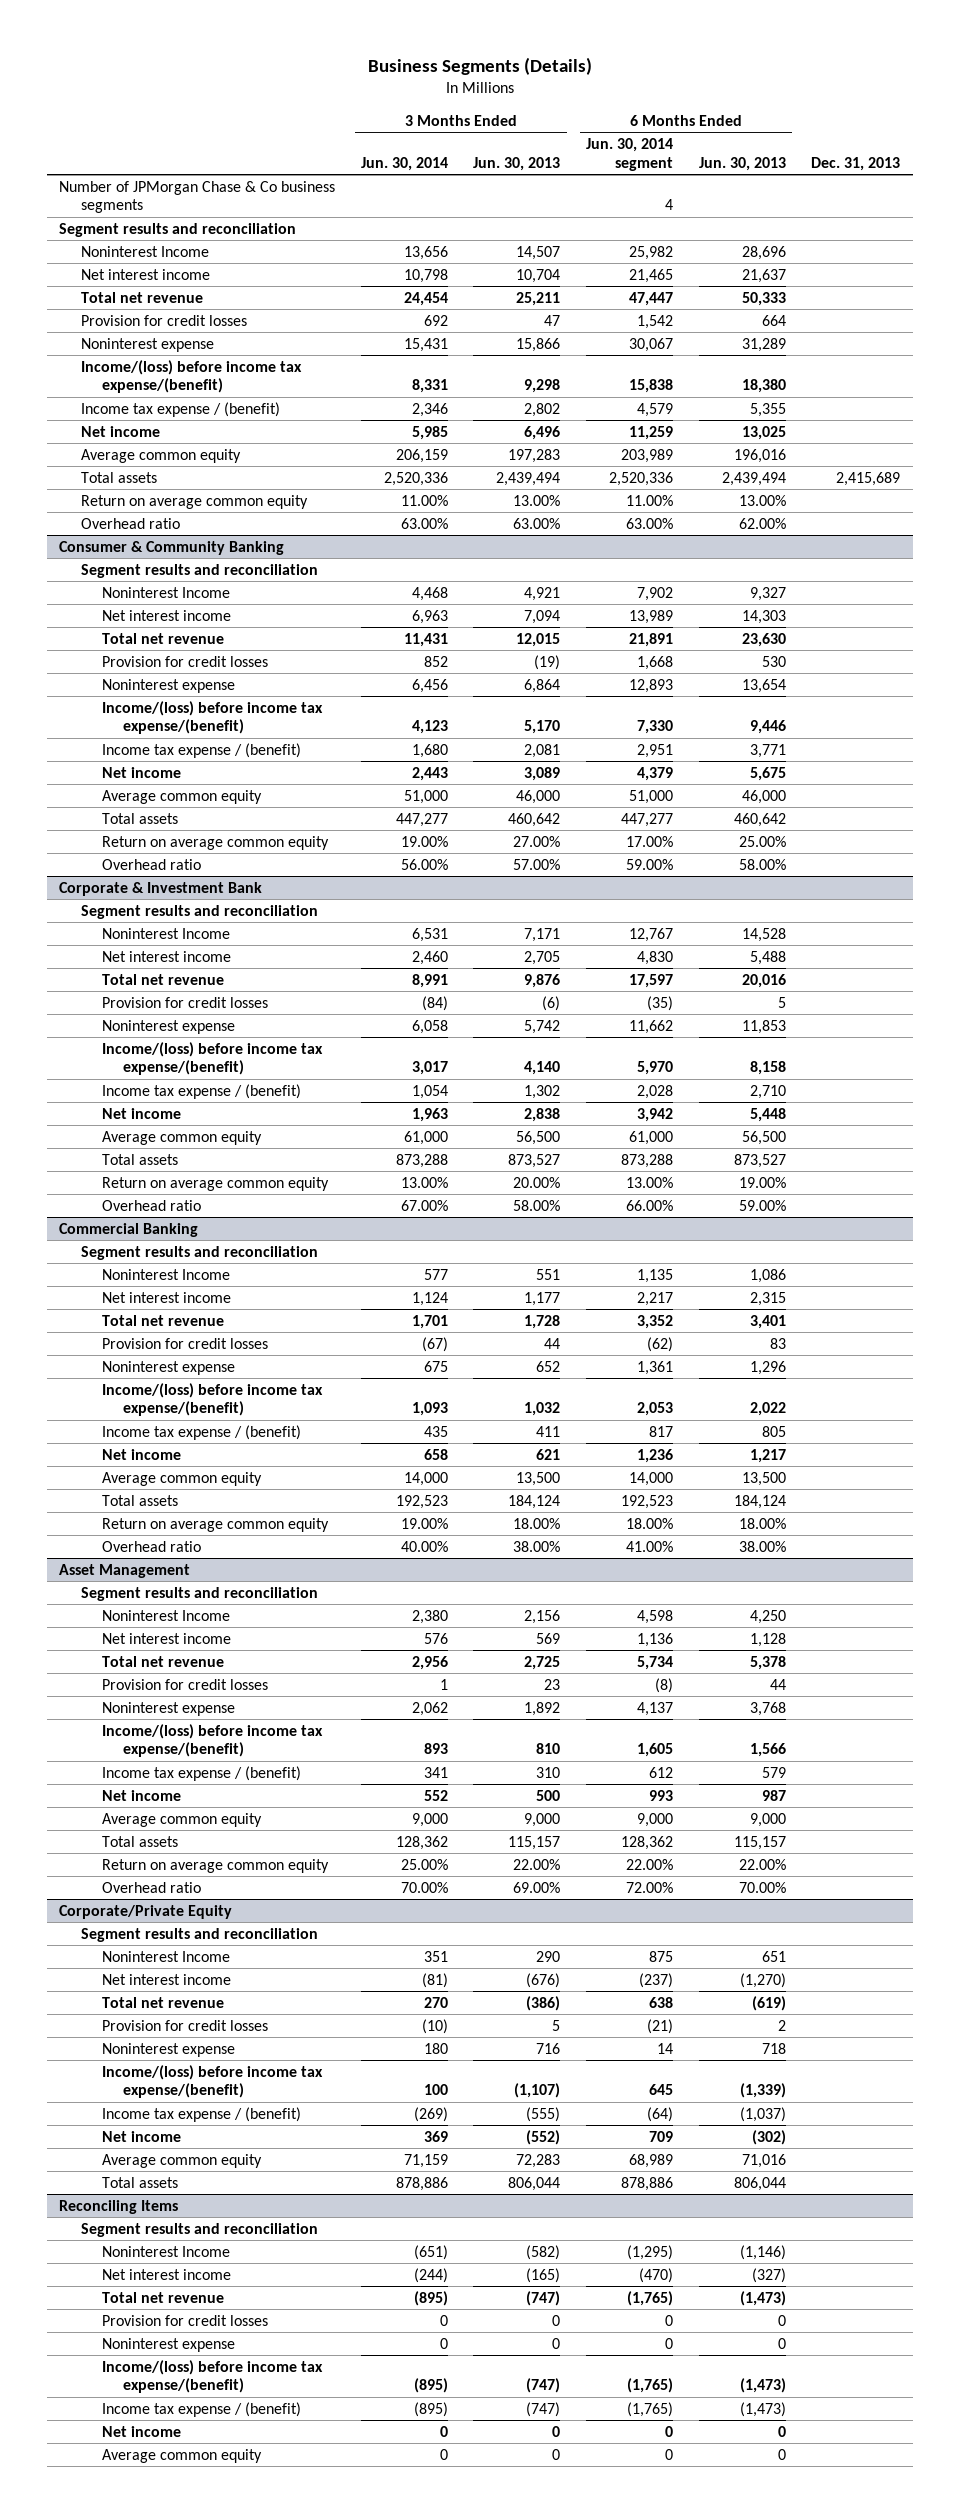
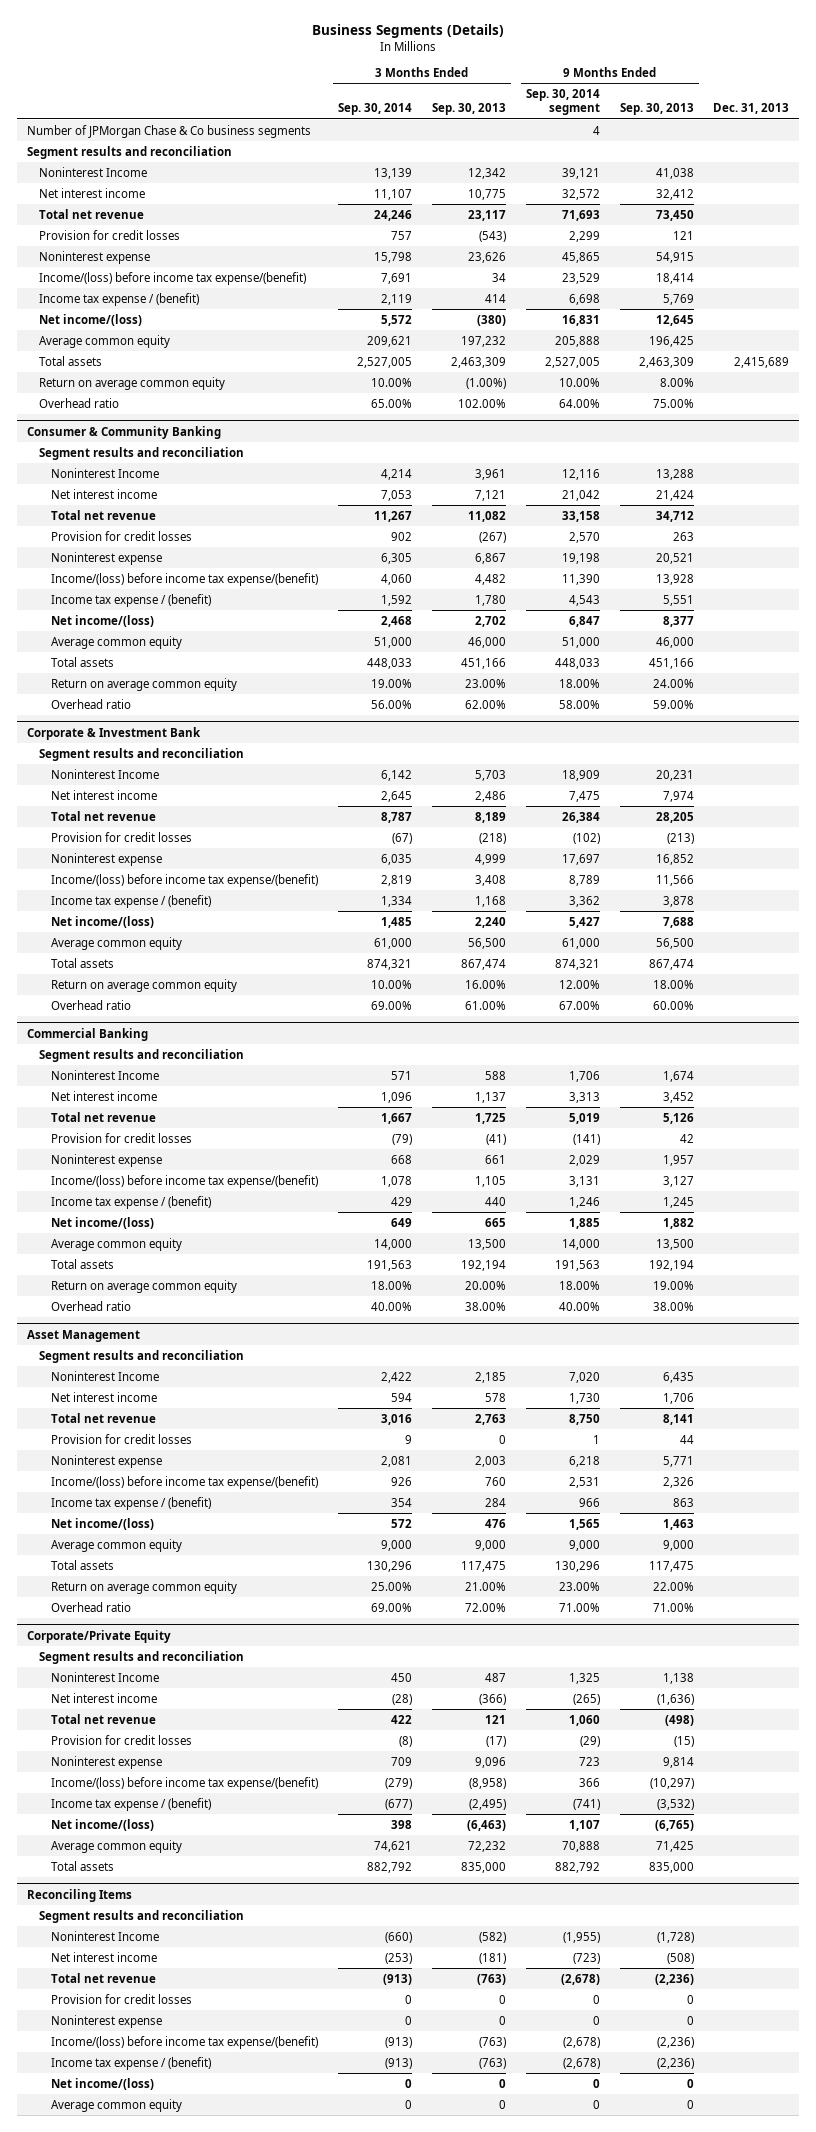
- | 3 Months Ended Jun. 30, 2014 | 3 Months Ended Jun. 30, 2013 | 6 Months Ended Jun. 30, 2014 segment | 6 Months Ended Jun. 30, 2013 | Dec. 31, 2013
+ | 3 Months Ended Sep. 30, 2014 | 3 Months Ended Sep. 30, 2013 | 9 Months Ended Sep. 30, 2014 segment | 9 Months Ended Sep. 30, 2013 | Dec. 31, 2013
- Net income | 5,985 | 6,496 | 11,259 | 13,025 |
+ Net income/(loss) | 5,572 | (380) | 16,831 | 12,645 |
@ Consumer & Community Banking
- Net income | 2,443 | 3,089 | 4,379 | 5,675 |
+ Net income/(loss) | 2,468 | 2,702 | 6,847 | 8,377 |
@ Corporate & Investment Bank
- Net income | 1,963 | 2,838 | 3,942 | 5,448 |
+ Net income/(loss) | 1,485 | 2,240 | 5,427 | 7,688 |
@ Commercial Banking
- Net income | 658 | 621 | 1,236 | 1,217 |
+ Net income/(loss) | 649 | 665 | 1,885 | 1,882 |
@ Asset Management
- Net income | 552 | 500 | 993 | 987 |
+ Net income/(loss) | 572 | 476 | 1,565 | 1,463 |
@ Corporate/Private Equity
- Net income | 369 | (552) | 709 | (302) |
+ Net income/(loss) | 398 | (6,463) | 1,107 | (6,765) |
@ Reconciling Items
- Net income | 0 | 0 | 0 | 0 |
+ Net income/(loss) | 0 | 0 | 0 | 0 |

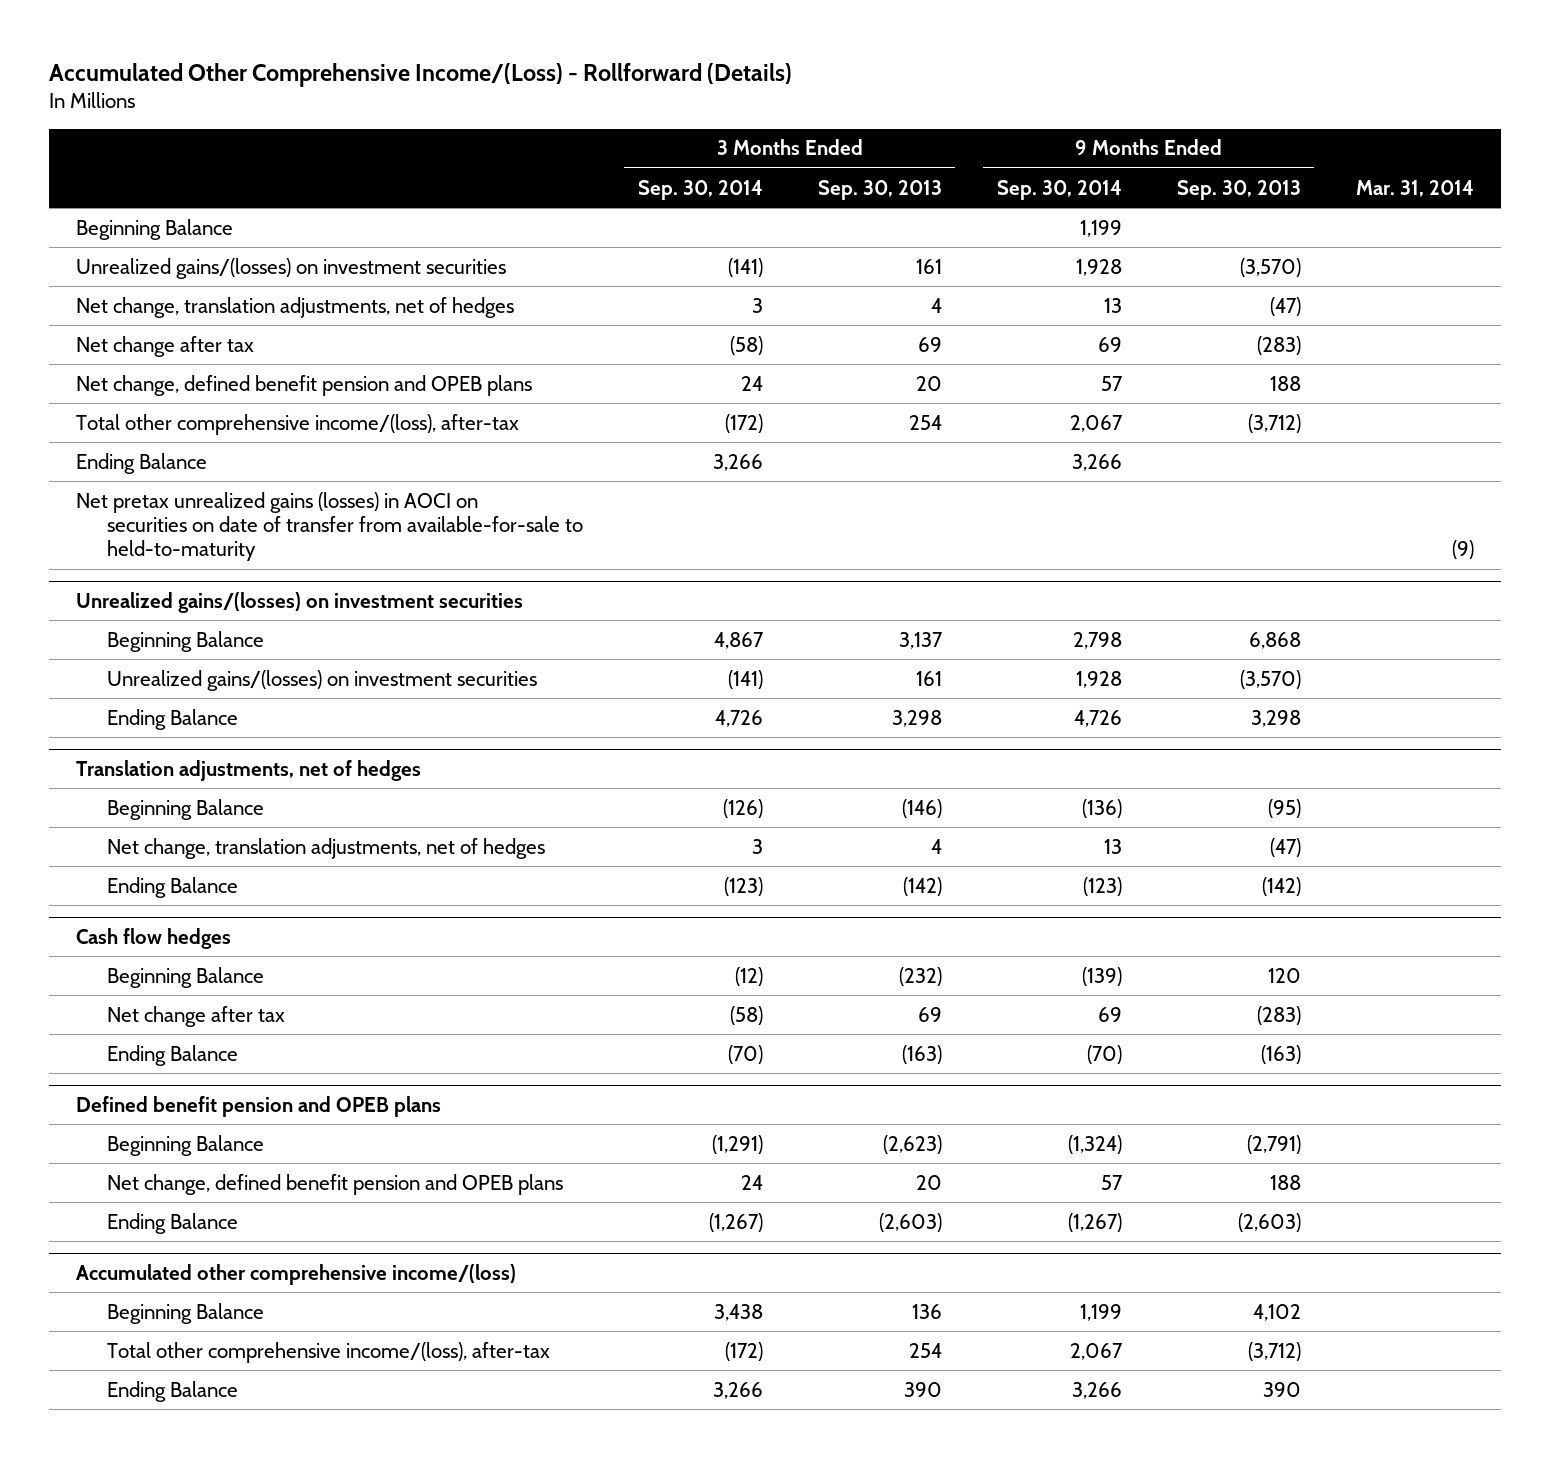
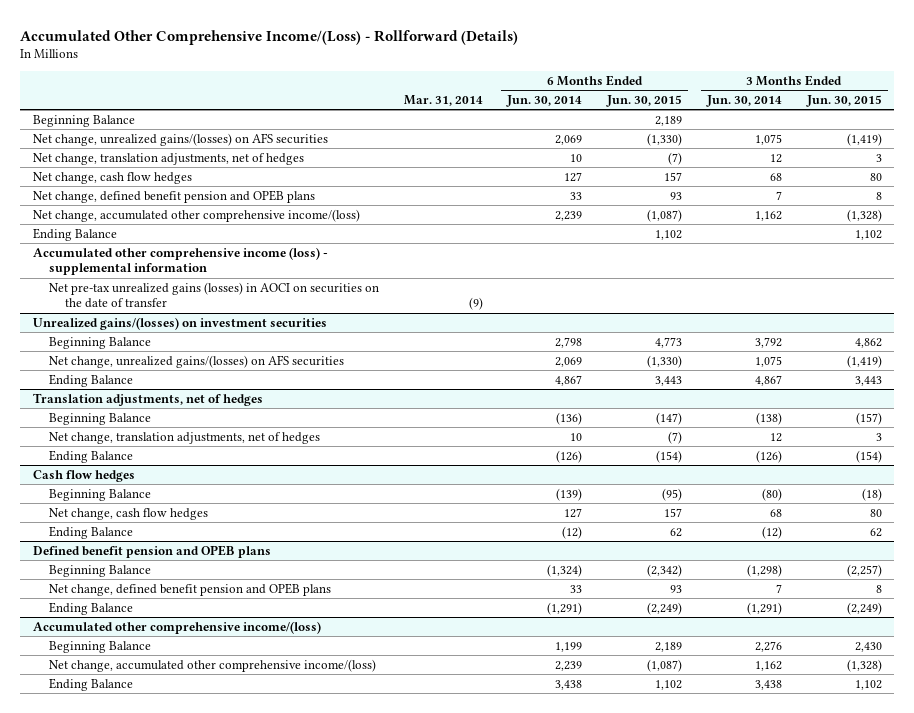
- | 3 Months Ended Sep. 30, 2014 | 3 Months Ended Sep. 30, 2013 | 9 Months Ended Sep. 30, 2014 | 9 Months Ended Sep. 30, 2013 | Mar. 31, 2014
+ | Mar. 31, 2014 | 6 Months Ended Jun. 30, 2014 | 6 Months Ended Jun. 30, 2015 | 3 Months Ended Jun. 30, 2014 | 3 Months Ended Jun. 30, 2015
- Unrealized gains/(losses) on investment securities | (141) | 161 | 1,928 | (3,570) |
+ Net change, unrealized gains/(losses) on AFS securities | | 2,069 | (1,330) | 1,075 | (1,419)
- Net change after tax | (58) | 69 | 69 | (283) |
+ Net change, cash flow hedges | | 127 | 157 | 68 | 80
- Total other comprehensive income/(loss), after-tax | (172) | 254 | 2,067 | (3,712) |
+ Net change, accumulated other comprehensive income/(loss) | | 2,239 | (1,087) | 1,162 | (1,328)
- Net pretax unrealized gains (losses) in AOCI on securities on date of transfer from available-for-sale to held-to-maturity | | | | | (9)
+ Accumulated other comprehensive income (loss) - supplemental information
+ Net pre-tax unrealized gains (losses) in AOCI on securities on the date of transfer | (9) | | | |
@ Unrealized gains/(losses) on investment securities
- Unrealized gains/(losses) on investment securities | (141) | 161 | 1,928 | (3,570) |
+ Net change, unrealized gains/(losses) on AFS securities | | 2,069 | (1,330) | 1,075 | (1,419)
@ Cash flow hedges
- Net change after tax | (58) | 69 | 69 | (283) |
+ Net change, cash flow hedges | | 127 | 157 | 68 | 80
@ Accumulated other comprehensive income/(loss)
- Total other comprehensive income/(loss), after-tax | (172) | 254 | 2,067 | (3,712) |
+ Net change, accumulated other comprehensive income/(loss) | | 2,239 | (1,087) | 1,162 | (1,328)

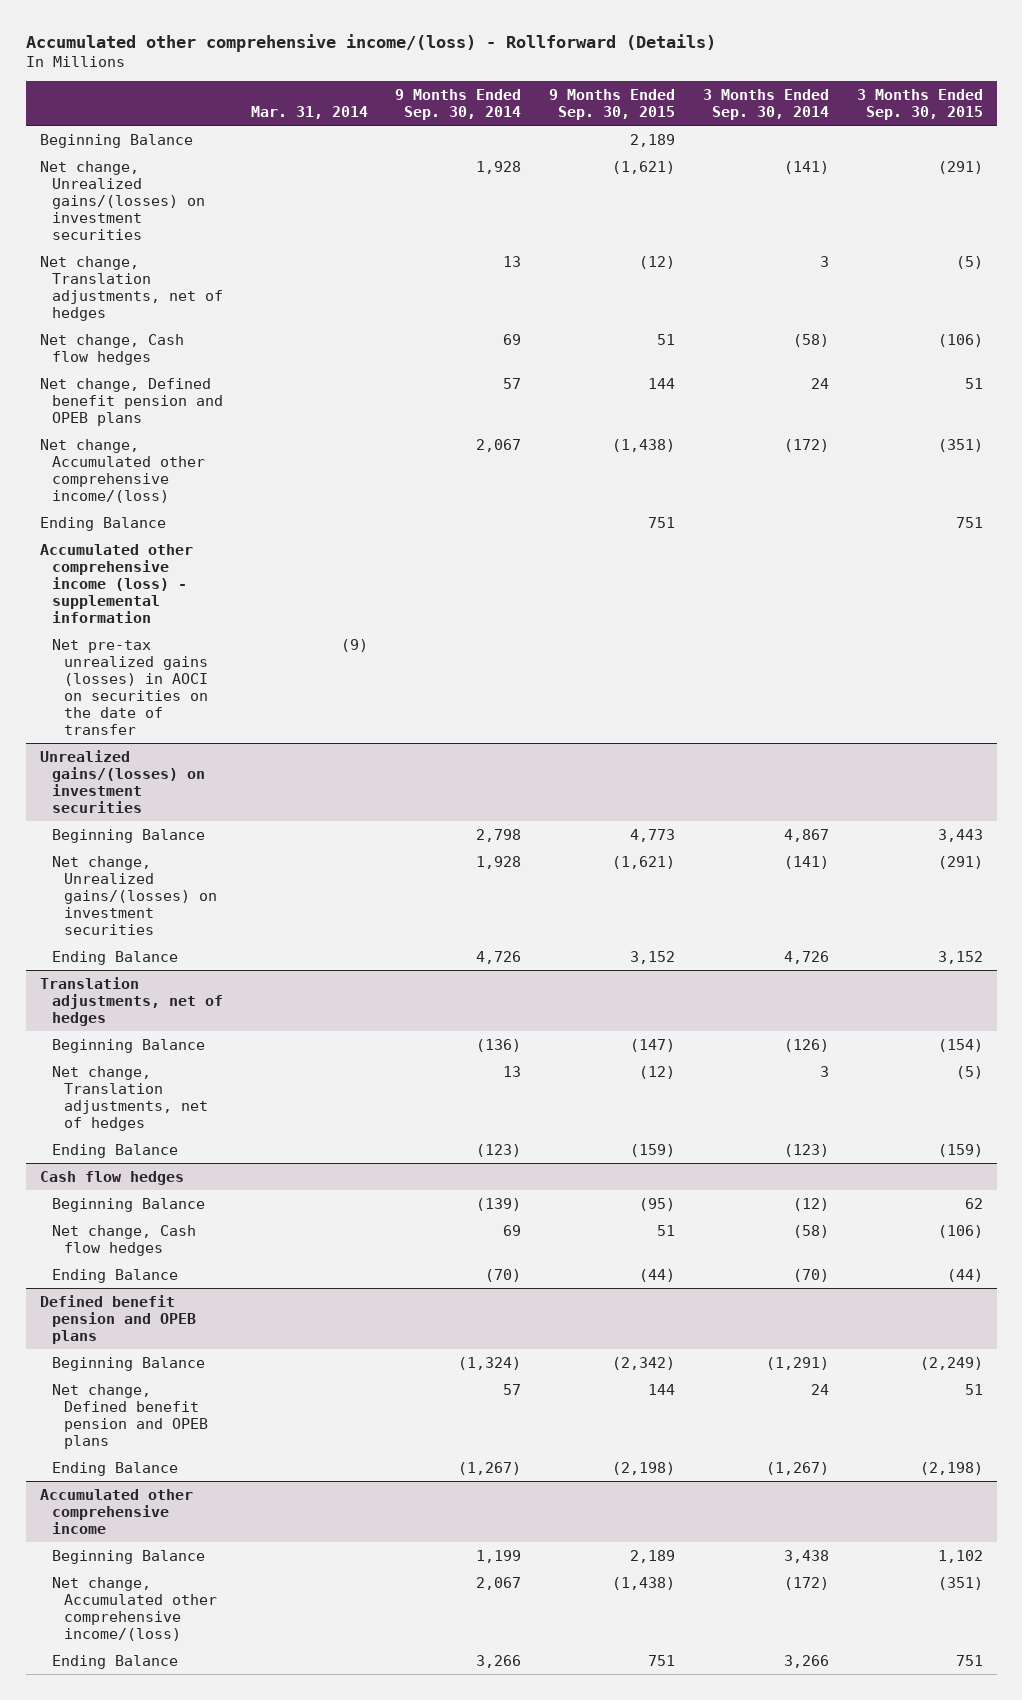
- Accumulated Other Comprehensive Income/(Loss) - Rollforward (Details)
+ Accumulated other comprehensive income/(loss) - Rollforward (Details)
- | Mar. 31, 2014 | 6 Months Ended Jun. 30, 2014 | 6 Months Ended Jun. 30, 2015 | 3 Months Ended Jun. 30, 2014 | 3 Months Ended Jun. 30, 2015
+ | Mar. 31, 2014 | 9 Months Ended Sep. 30, 2014 | 9 Months Ended Sep. 30, 2015 | 3 Months Ended Sep. 30, 2014 | 3 Months Ended Sep. 30, 2015
- Net change, unrealized gains/(losses) on AFS securities | | 2,069 | (1,330) | 1,075 | (1,419)
- Net change, translation adjustments, net of hedges | | 10 | (7) | 12 | 3
- Net change, cash flow hedges | | 127 | 157 | 68 | 80
- Net change, defined benefit pension and OPEB plans | | 33 | 93 | 7 | 8
- Net change, accumulated other comprehensive income/(loss) | | 2,239 | (1,087) | 1,162 | (1,328)
+ Net change, Unrealized gains/(losses) on investment securities | | 1,928 | (1,621) | (141) | (291)
+ Net change, Translation adjustments, net of hedges | | 13 | (12) | 3 | (5)
+ Net change, Cash flow hedges | | 69 | 51 | (58) | (106)
+ Net change, Defined benefit pension and OPEB plans | | 57 | 144 | 24 | 51
+ Net change, Accumulated other comprehensive income/(loss) | | 2,067 | (1,438) | (172) | (351)
@ Unrealized gains/(losses) on investment securities
- Net change, unrealized gains/(losses) on AFS securities | | 2,069 | (1,330) | 1,075 | (1,419)
+ Net change, Unrealized gains/(losses) on investment securities | | 1,928 | (1,621) | (141) | (291)
@ Translation adjustments, net of hedges
- Net change, translation adjustments, net of hedges | | 10 | (7) | 12 | 3
+ Net change, Translation adjustments, net of hedges | | 13 | (12) | 3 | (5)
@ Cash flow hedges
- Net change, cash flow hedges | | 127 | 157 | 68 | 80
+ Net change, Cash flow hedges | | 69 | 51 | (58) | (106)
@ Defined benefit pension and OPEB plans
- Net change, defined benefit pension and OPEB plans | | 33 | 93 | 7 | 8
+ Net change, Defined benefit pension and OPEB plans | | 57 | 144 | 24 | 51
- Accumulated other comprehensive income/(loss)
+ Accumulated other comprehensive income
- Net change, accumulated other comprehensive income/(loss) | | 2,239 | (1,087) | 1,162 | (1,328)
+ Net change, Accumulated other comprehensive income/(loss) | | 2,067 | (1,438) | (172) | (351)

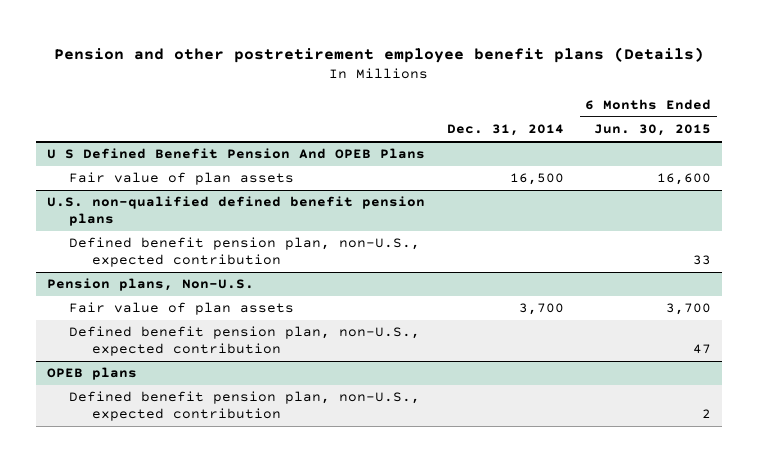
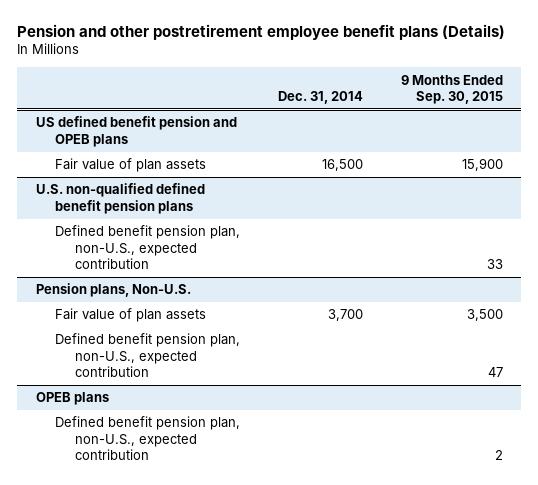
- | Dec. 31, 2014 | 6 Months Ended Jun. 30, 2015
+ | Dec. 31, 2014 | 9 Months Ended Sep. 30, 2015
- U S Defined Benefit Pension And OPEB Plans
+ US defined benefit pension and OPEB plans

